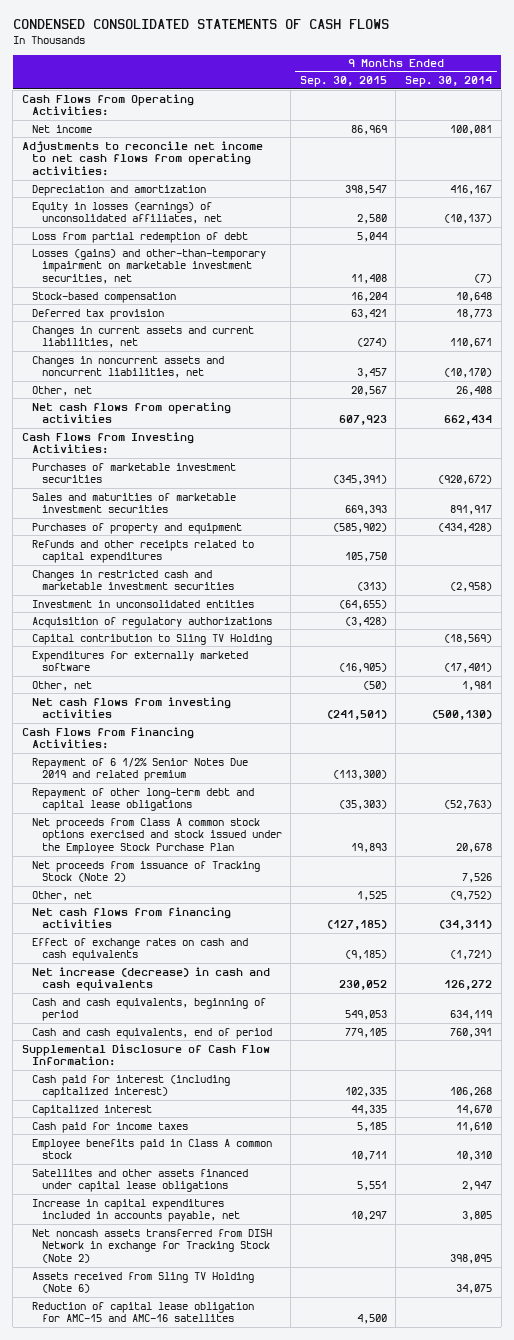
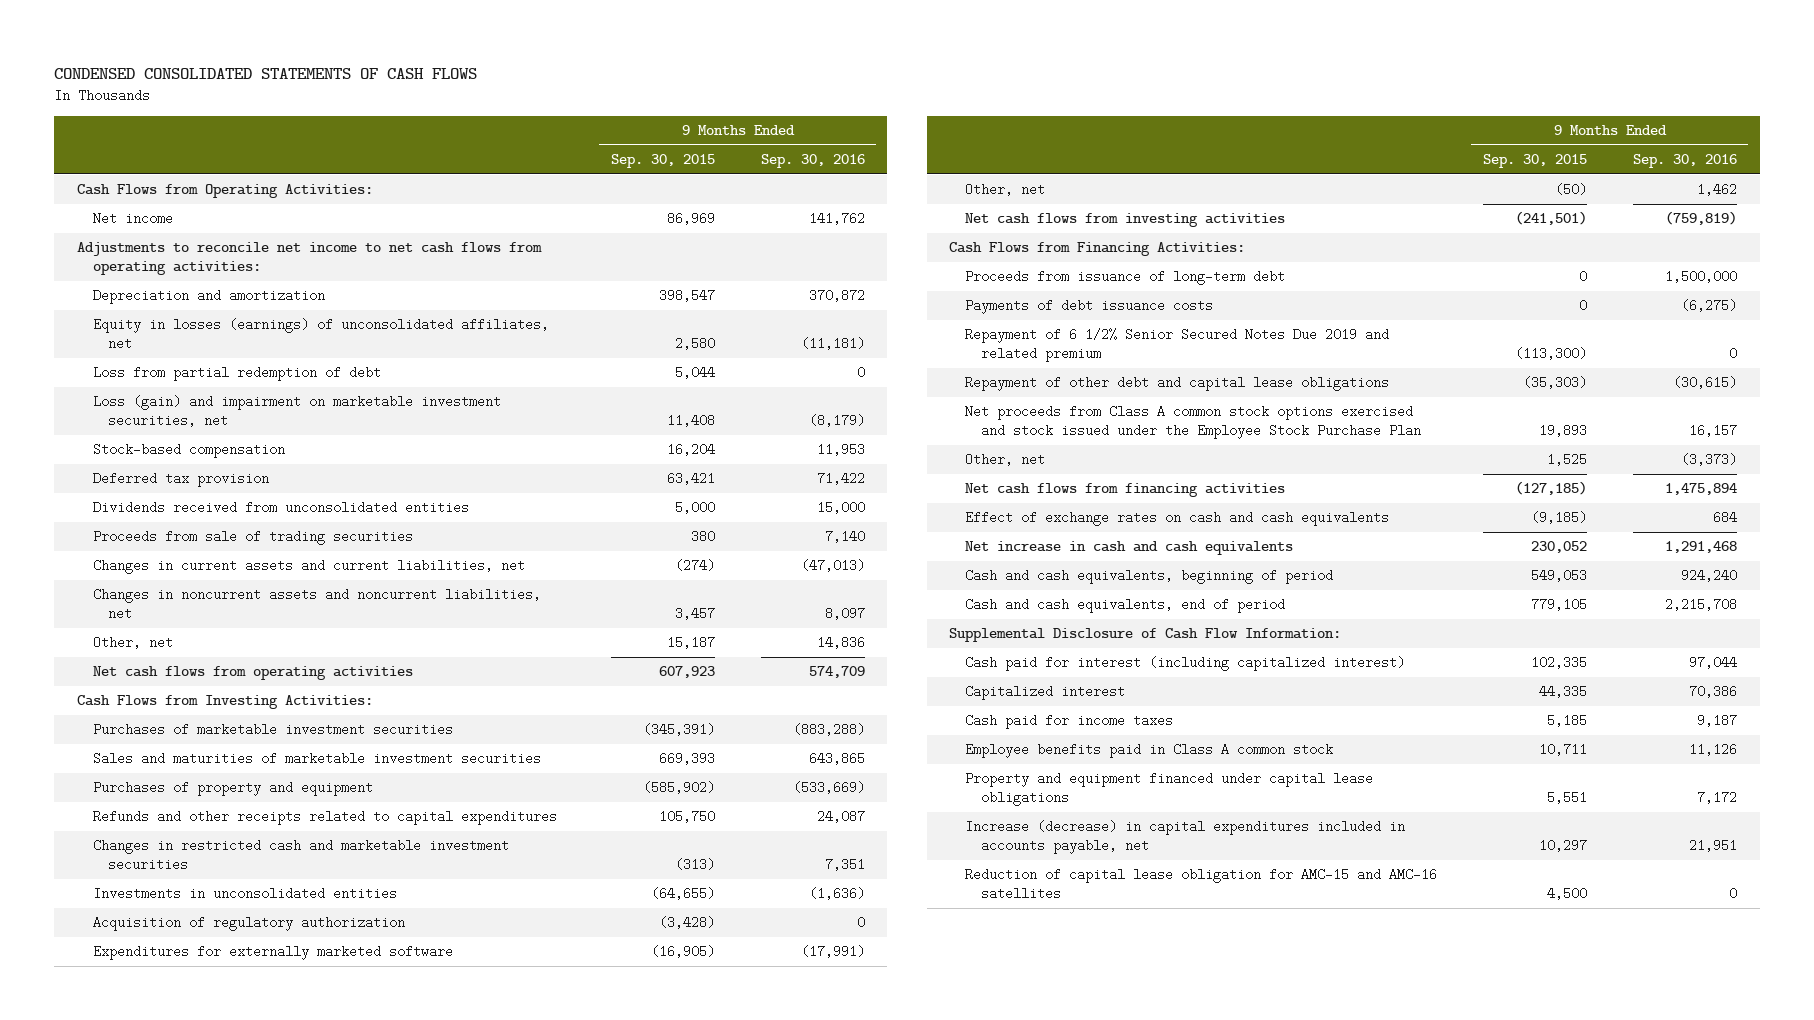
- | 9 Months Ended Sep. 30, 2015 | 9 Months Ended Sep. 30, 2014
+ | 9 Months Ended Sep. 30, 2015 | 9 Months Ended Sep. 30, 2016
- Losses (gains) and other-than-temporary impairment on marketable investment securities, net | 11,408 | (7)
+ Loss (gain) and impairment on marketable investment securities, net | 11,408 | (8,179)
+ Dividends received from unconsolidated entities | 5,000 | 15,000
+ Proceeds from sale of trading securities | 380 | 7,140
- Other, net | 20,567 | 26,408
+ Other, net | 15,187 | 14,836
- Investment in unconsolidated entities | (64,655) |
- Acquisition of regulatory authorizations | (3,428) |
- Capital contribution to Sling TV Holding | | (18,569)
+ Investments in unconsolidated entities | (64,655) | (1,636)
+ Acquisition of regulatory authorization | (3,428) | 0
- Repayment of 6 1/2% Senior Notes Due 2019 and related premium | (113,300) |
- Repayment of other long-term debt and capital lease obligations | (35,303) | (52,763)
+ Proceeds from issuance of long-term debt | 0 | 1,500,000
+ Payments of debt issuance costs | 0 | (6,275)
+ Repayment of 6 1/2% Senior Secured Notes Due 2019 and related premium | (113,300) | 0
+ Repayment of other debt and capital lease obligations | (35,303) | (30,615)
- Net proceeds from issuance of Tracking Stock (Note 2) | | 7,526
- Net increase (decrease) in cash and cash equivalents | 230,052 | 126,272
+ Net increase in cash and cash equivalents | 230,052 | 1,291,468
- Satellites and other assets financed under capital lease obligations | 5,551 | 2,947
- Increase in capital expenditures included in accounts payable, net | 10,297 | 3,805
- Net noncash assets transferred from DISH Network in exchange for Tracking Stock (Note 2) | | 398,095
- Assets received from Sling TV Holding (Note 6) | | 34,075
+ Property and equipment financed under capital lease obligations | 5,551 | 7,172
+ Increase (decrease) in capital expenditures included in accounts payable, net | 10,297 | 21,951

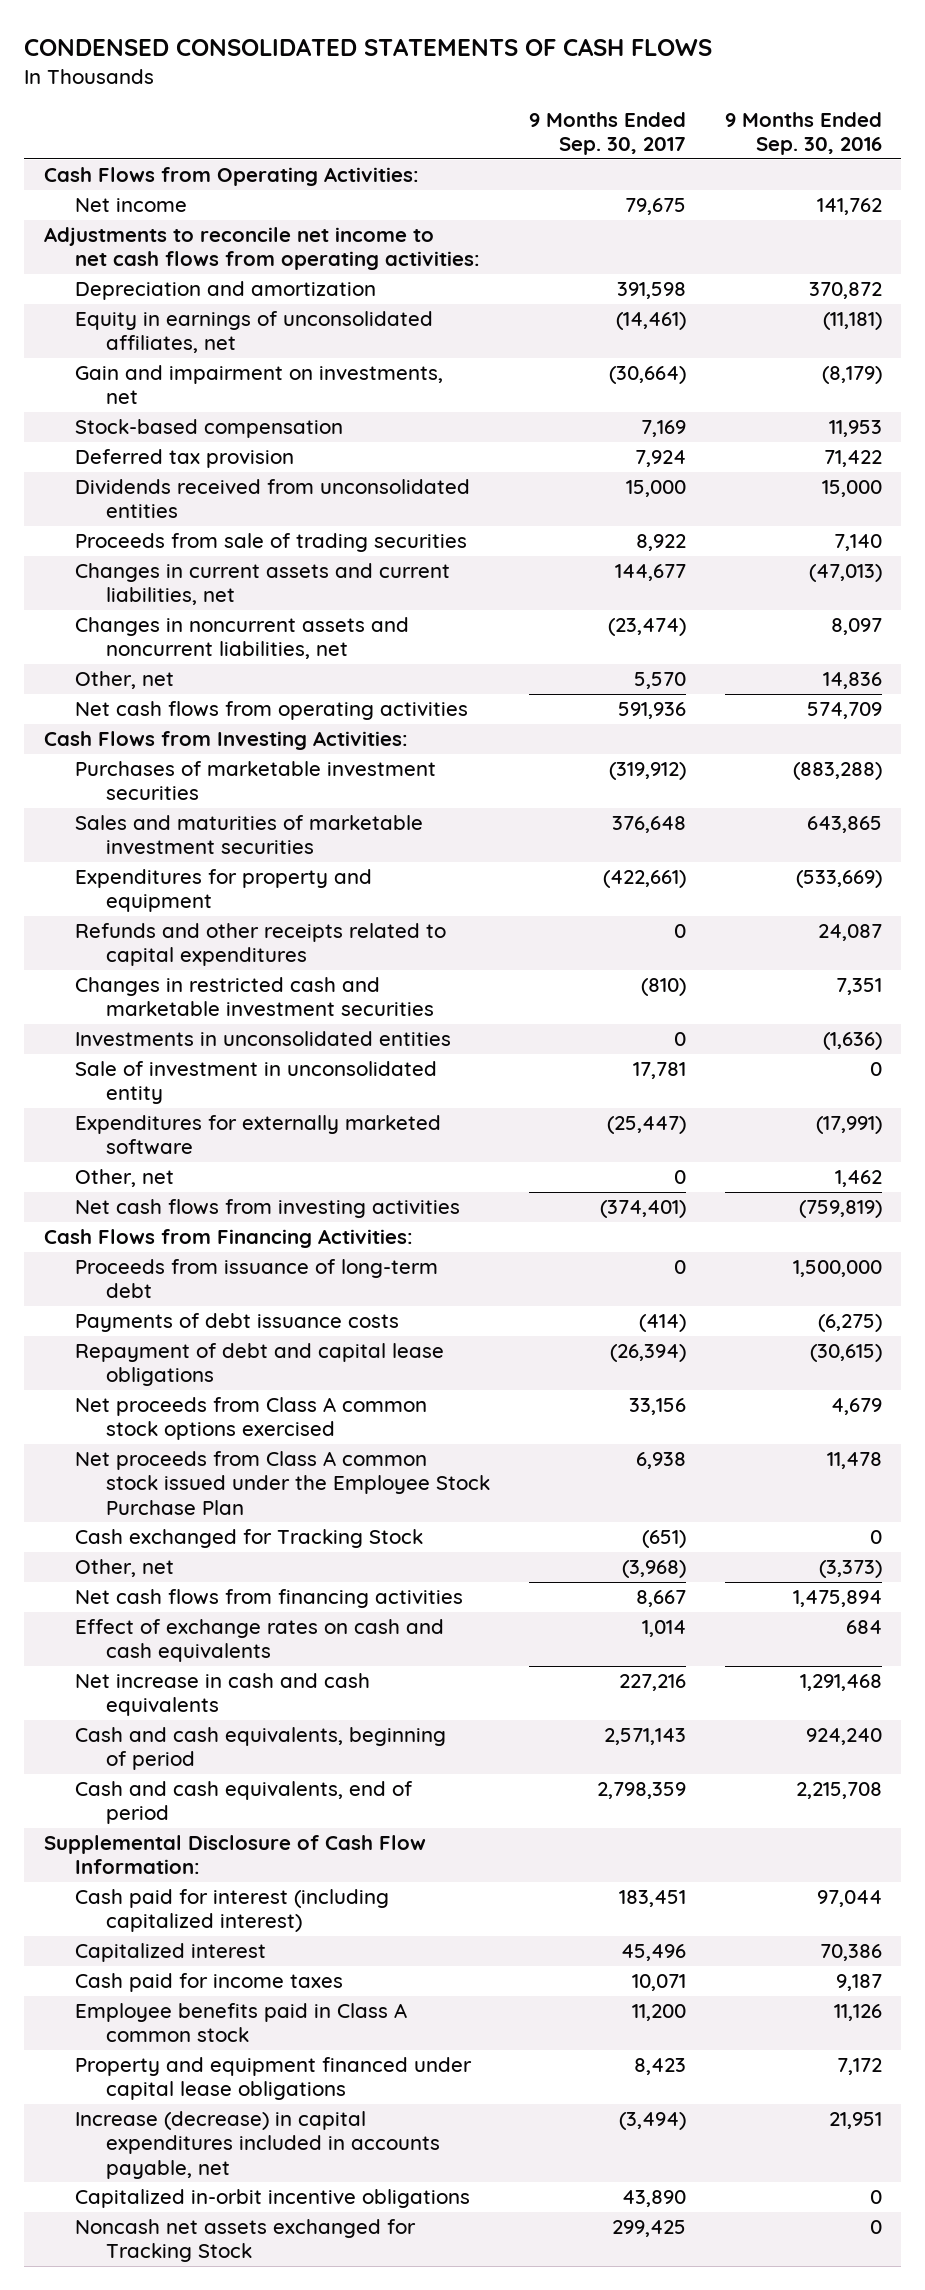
- | 9 Months Ended Sep. 30, 2015 | 9 Months Ended Sep. 30, 2016
+ | 9 Months Ended Sep. 30, 2017 | 9 Months Ended Sep. 30, 2016
- Equity in losses (earnings) of unconsolidated affiliates, net | 2,580 | (11,181)
- Loss from partial redemption of debt | 5,044 | 0
- Loss (gain) and impairment on marketable investment securities, net | 11,408 | (8,179)
+ Equity in earnings of unconsolidated affiliates, net | (14,461) | (11,181)
+ Gain and impairment on investments, net | (30,664) | (8,179)
- Purchases of property and equipment | (585,902) | (533,669)
+ Expenditures for property and equipment | (422,661) | (533,669)
- Acquisition of regulatory authorization | (3,428) | 0
+ Sale of investment in unconsolidated entity | 17,781 | 0
- Repayment of 6 1/2% Senior Secured Notes Due 2019 and related premium | (113,300) | 0
- Repayment of other debt and capital lease obligations | (35,303) | (30,615)
- Net proceeds from Class A common stock options exercised and stock issued under the Employee Stock Purchase Plan | 19,893 | 16,157
+ Repayment of debt and capital lease obligations | (26,394) | (30,615)
+ Net proceeds from Class A common stock options exercised | 33,156 | 4,679
+ Net proceeds from Class A common stock issued under the Employee Stock Purchase Plan | 6,938 | 11,478
+ Cash exchanged for Tracking Stock | (651) | 0
- Reduction of capital lease obligation for AMC-15 and AMC-16 satellites | 4,500 | 0
+ Capitalized in-orbit incentive obligations | 43,890 | 0
+ Noncash net assets exchanged for Tracking Stock | 299,425 | 0

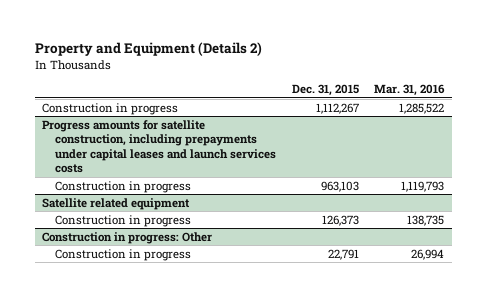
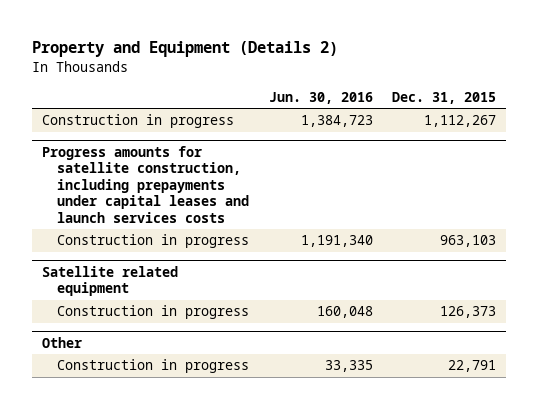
- | Dec. 31, 2015 | Mar. 31, 2016
+ | Jun. 30, 2016 | Dec. 31, 2015
- Construction in progress: Other
+ Other

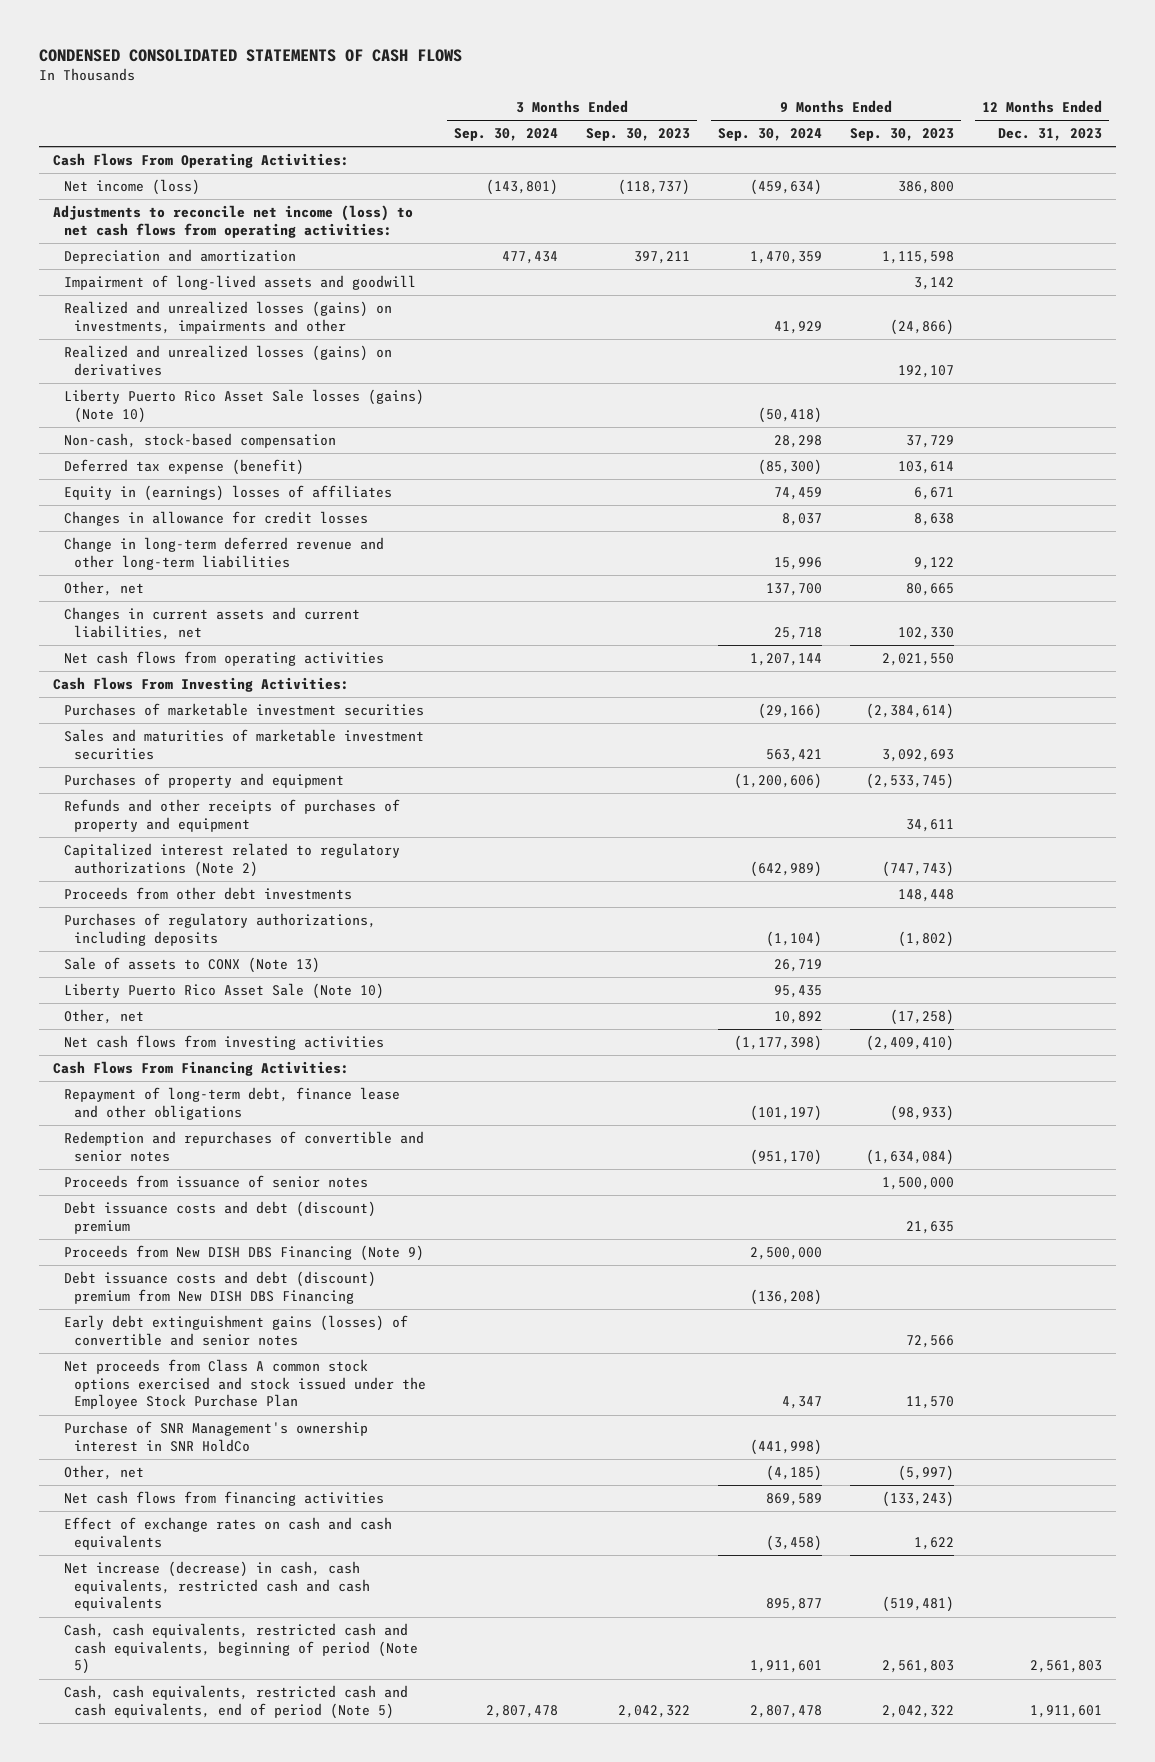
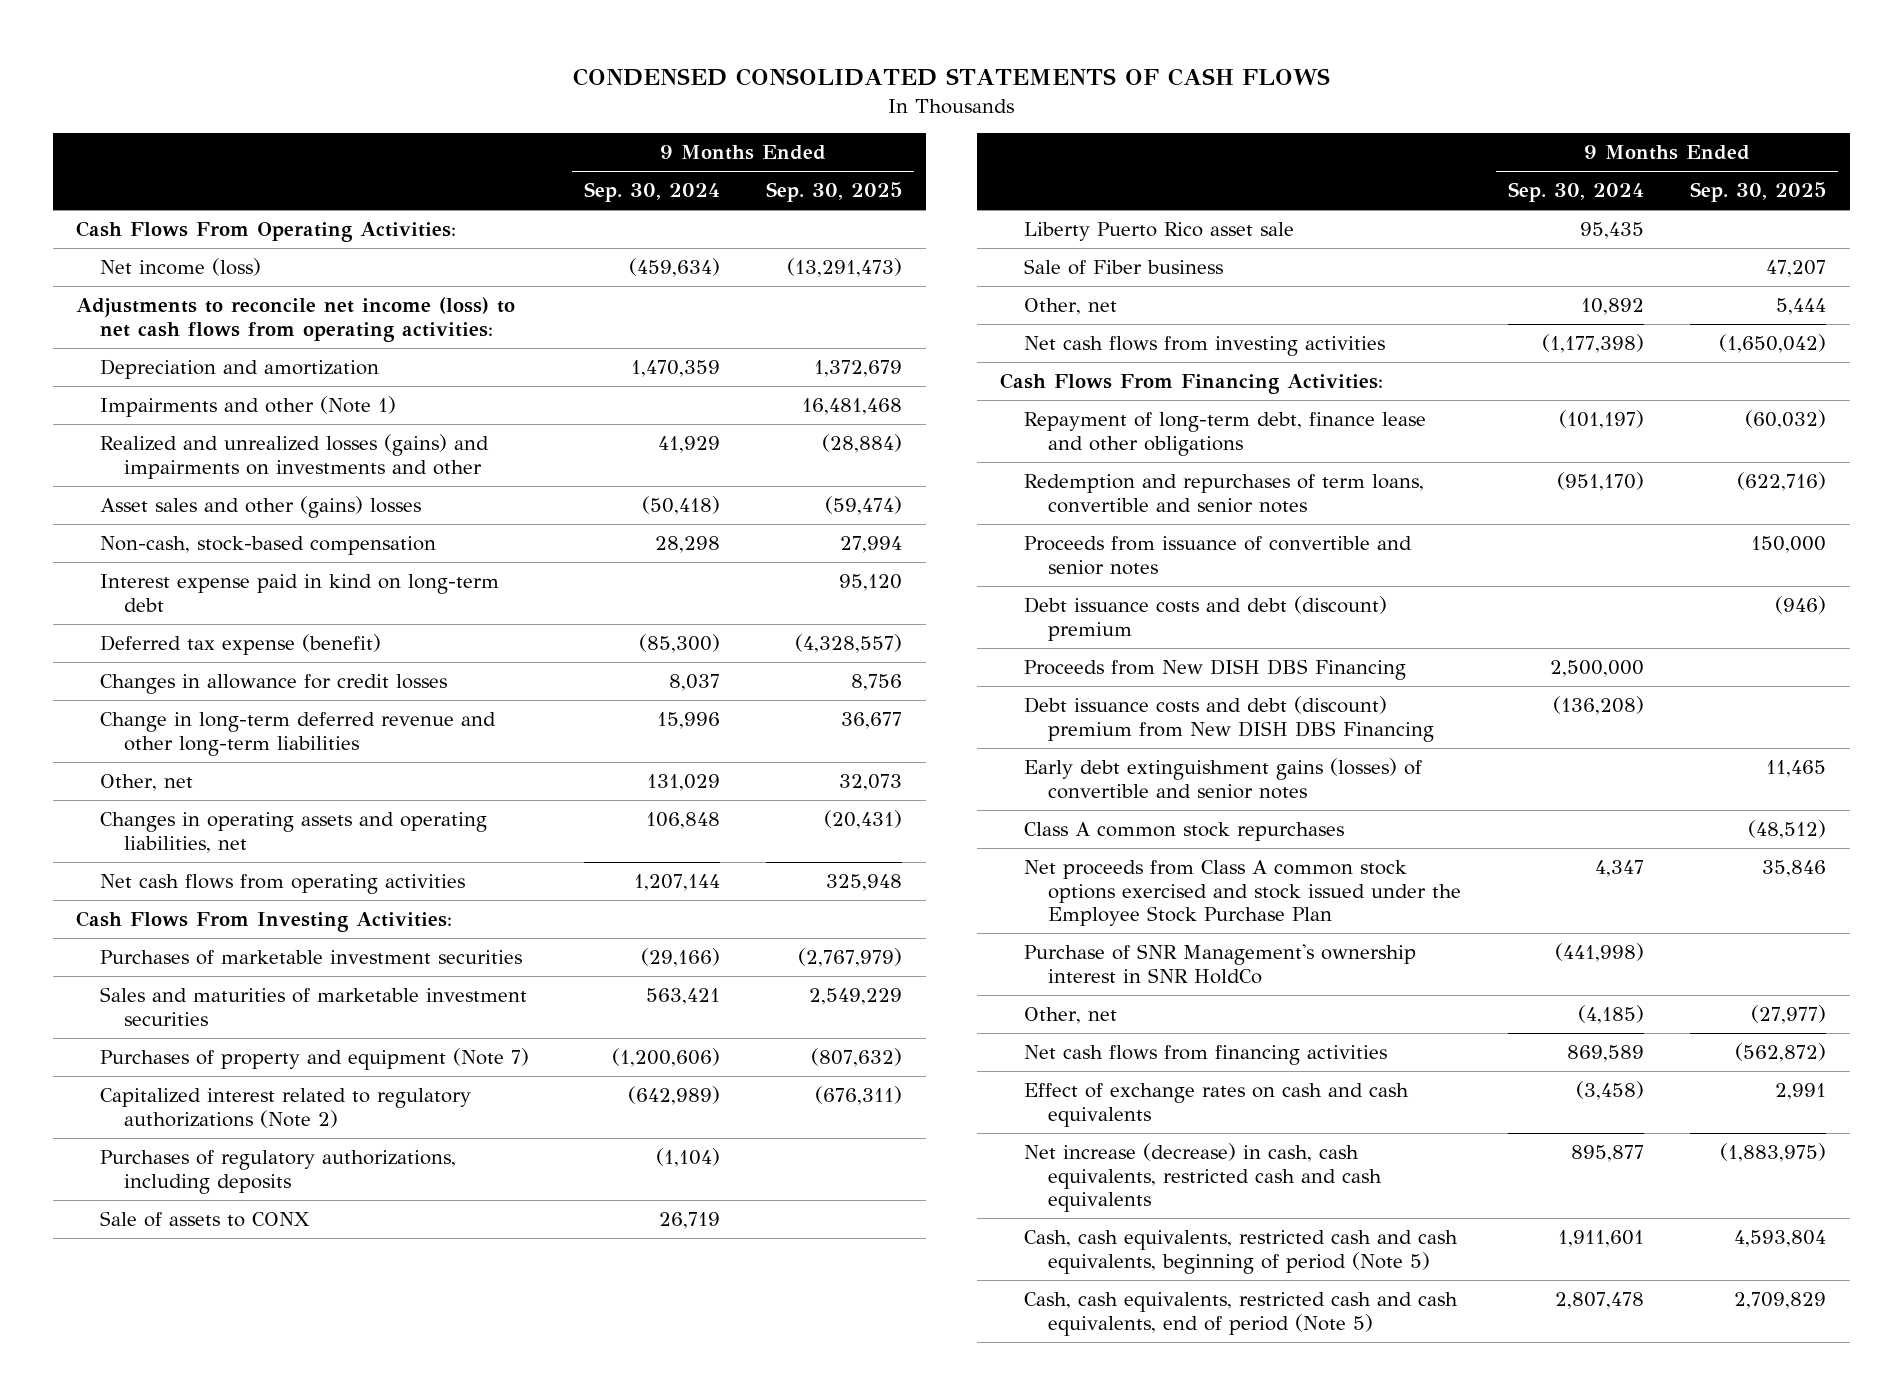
- | 3 Months Ended Sep. 30, 2024 | 3 Months Ended Sep. 30, 2023 | 9 Months Ended Sep. 30, 2024 | 9 Months Ended Sep. 30, 2023 | 12 Months Ended Dec. 31, 2023
+ | 9 Months Ended Sep. 30, 2024 | 9 Months Ended Sep. 30, 2025
- Impairment of long-lived assets and goodwill | | | | 3,142 |
- Realized and unrealized losses (gains) on investments, impairments and other | | | 41,929 | (24,866) |
- Realized and unrealized losses (gains) on derivatives | | | | 192,107 |
- Liberty Puerto Rico Asset Sale losses (gains) (Note 10) | | | (50,418) | |
+ Impairments and other (Note 1) | | 16,481,468
+ Realized and unrealized losses (gains) and impairments on investments and other | 41,929 | (28,884)
+ Asset sales and other (gains) losses | (50,418) | (59,474)
+ Interest expense paid in kind on long-term debt | | 95,120
- Equity in (earnings) losses of affiliates | | | 74,459 | 6,671 |
- Other, net | | | 137,700 | 80,665 |
- Changes in current assets and current liabilities, net | | | 25,718 | 102,330 |
+ Other, net | 131,029 | 32,073
+ Changes in operating assets and operating liabilities, net | 106,848 | (20,431)
- Purchases of property and equipment | | | (1,200,606) | (2,533,745) |
- Refunds and other receipts of purchases of property and equipment | | | | 34,611 |
+ Purchases of property and equipment (Note 7) | (1,200,606) | (807,632)
- Proceeds from other debt investments | | | | 148,448 |
- Sale of assets to CONX (Note 13) | | | 26,719 | |
- Liberty Puerto Rico Asset Sale (Note 10) | | | 95,435 | |
+ Sale of assets to CONX | 26,719 |
+ Liberty Puerto Rico asset sale | 95,435 |
+ Sale of Fiber business | | 47,207
- Redemption and repurchases of convertible and senior notes | | | (951,170) | (1,634,084) |
- Proceeds from issuance of senior notes | | | | 1,500,000 |
+ Redemption and repurchases of term loans, convertible and senior notes | (951,170) | (622,716)
+ Proceeds from issuance of convertible and senior notes | | 150,000
- Proceeds from New DISH DBS Financing (Note 9) | | | 2,500,000 | |
+ Proceeds from New DISH DBS Financing | 2,500,000 |
+ Class A common stock repurchases | | (48,512)

